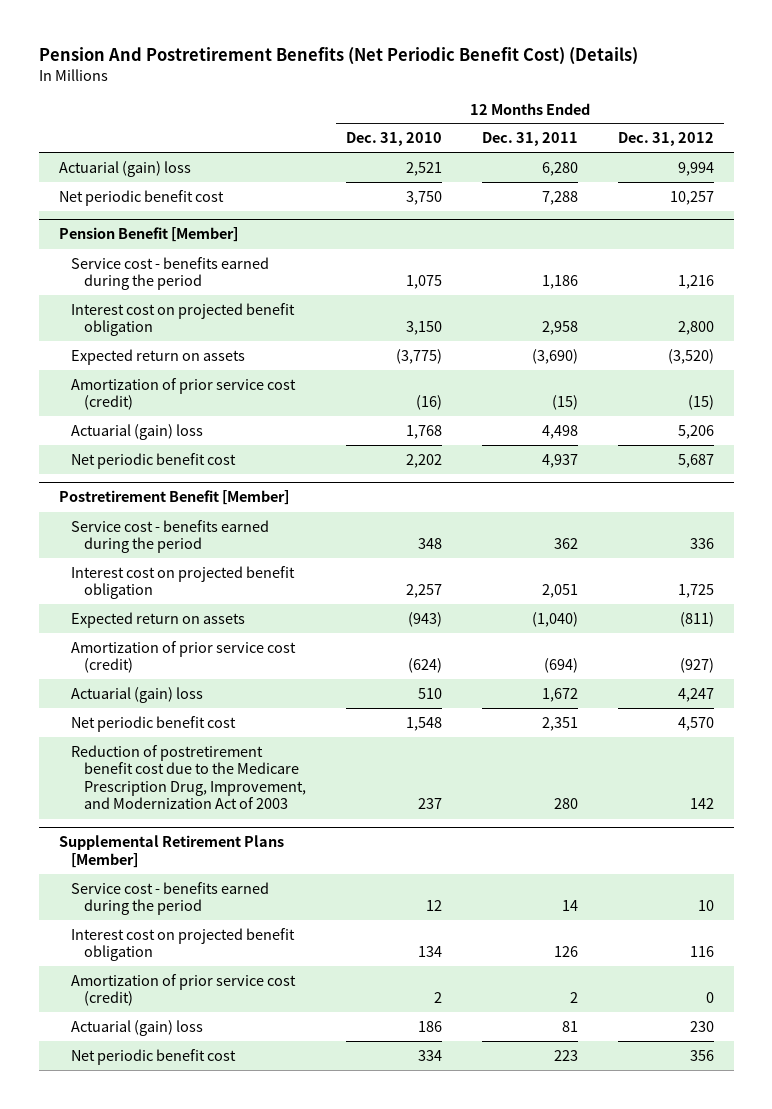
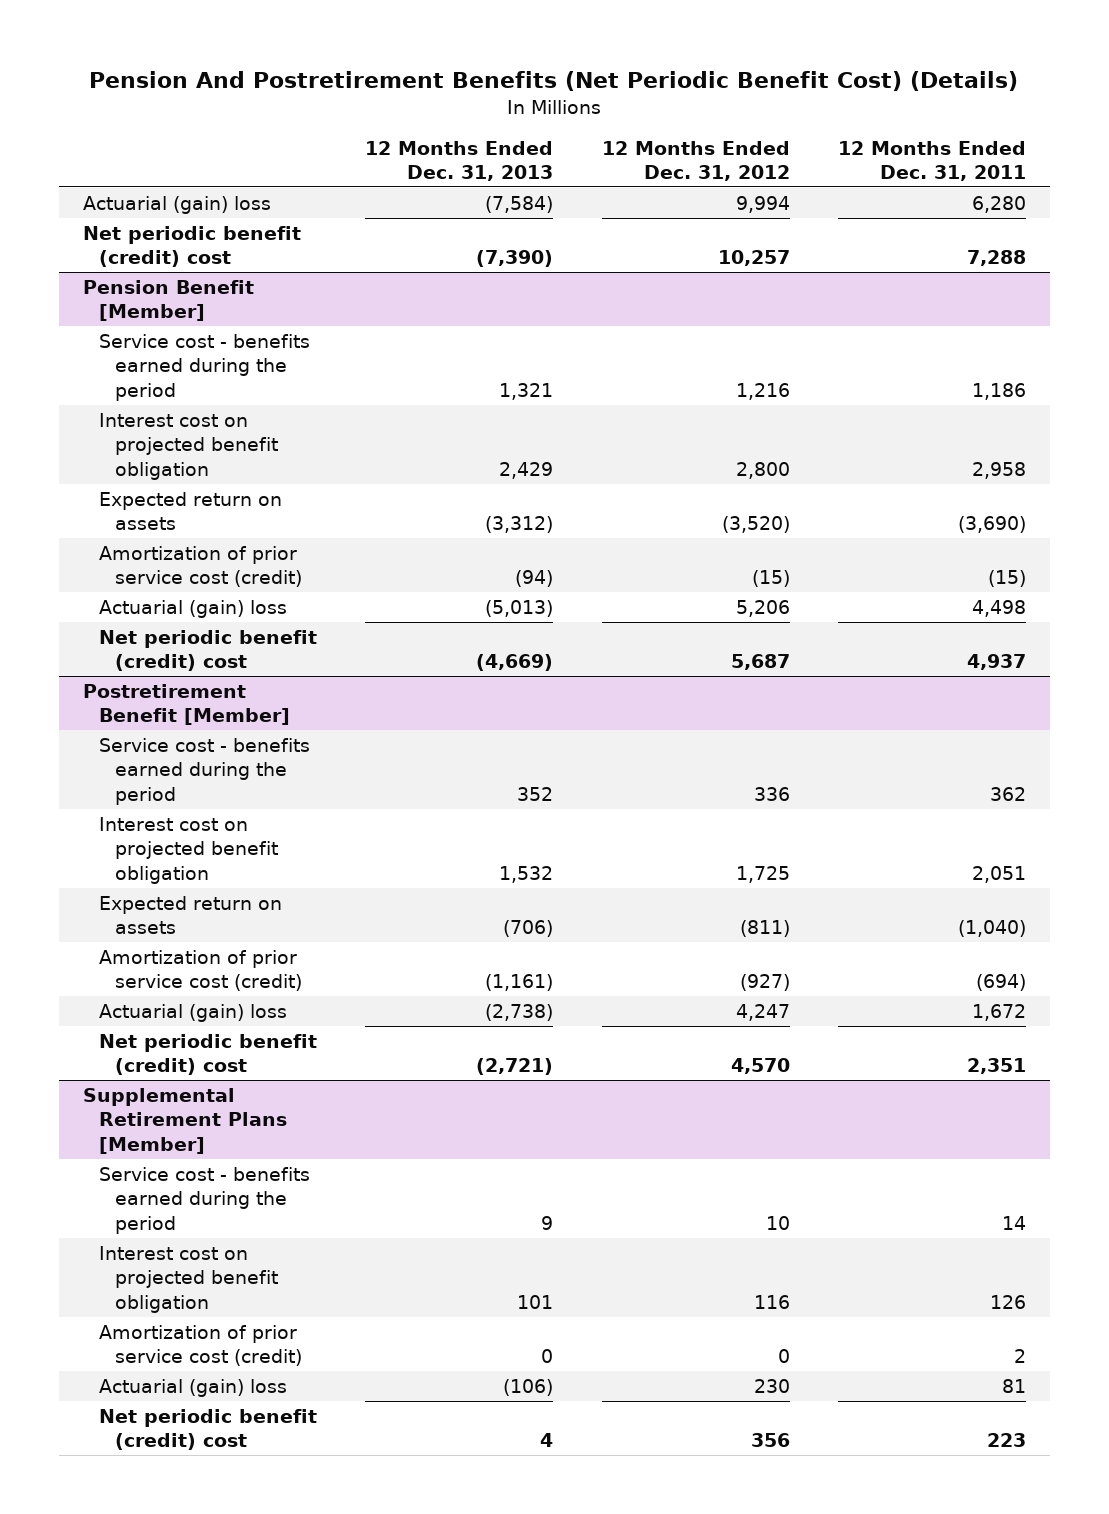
- | 12 Months Ended Dec. 31, 2010 | 12 Months Ended Dec. 31, 2011 | 12 Months Ended Dec. 31, 2012
+ | 12 Months Ended Dec. 31, 2013 | 12 Months Ended Dec. 31, 2012 | 12 Months Ended Dec. 31, 2011
- Net periodic benefit cost | 3,750 | 7,288 | 10,257
+ Net periodic benefit (credit) cost | (7,390) | 10,257 | 7,288
@ Pension Benefit [Member]
- Net periodic benefit cost | 2,202 | 4,937 | 5,687
+ Net periodic benefit (credit) cost | (4,669) | 5,687 | 4,937
@ Postretirement Benefit [Member]
- Net periodic benefit cost | 1,548 | 2,351 | 4,570
- Reduction of postretirement benefit cost due to the Medicare Prescription Drug, Improvement, and Modernization Act of 2003 | 237 | 280 | 142
+ Net periodic benefit (credit) cost | (2,721) | 4,570 | 2,351
@ Supplemental Retirement Plans [Member]
- Net periodic benefit cost | 334 | 223 | 356
+ Net periodic benefit (credit) cost | 4 | 356 | 223

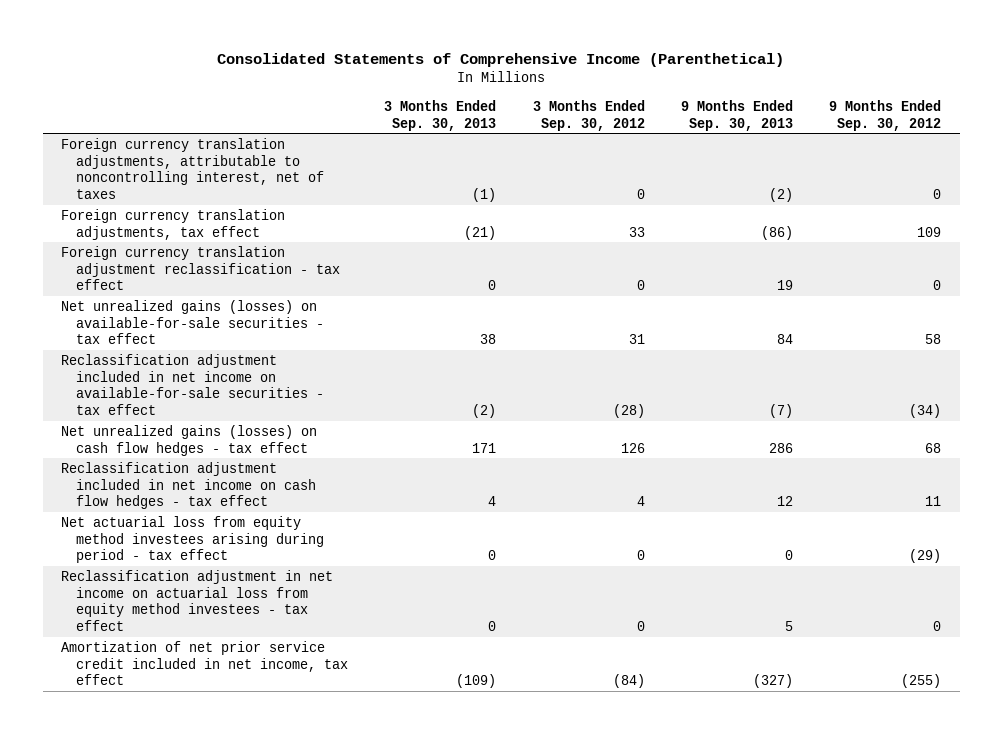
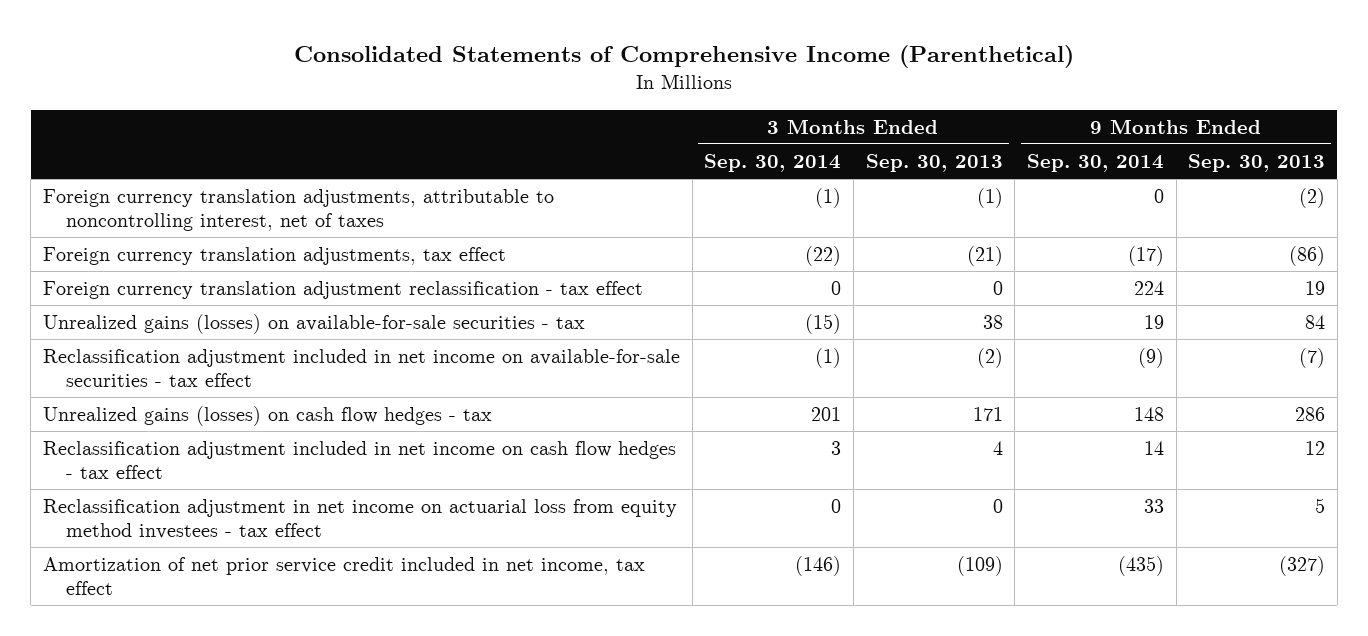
- | 3 Months Ended Sep. 30, 2013 | 3 Months Ended Sep. 30, 2012 | 9 Months Ended Sep. 30, 2013 | 9 Months Ended Sep. 30, 2012
+ | 3 Months Ended Sep. 30, 2014 | 3 Months Ended Sep. 30, 2013 | 9 Months Ended Sep. 30, 2014 | 9 Months Ended Sep. 30, 2013
- Net unrealized gains (losses) on available-for-sale securities - tax effect | 38 | 31 | 84 | 58
+ Unrealized gains (losses) on available-for-sale securities - tax | (15) | 38 | 19 | 84
- Net unrealized gains (losses) on cash flow hedges - tax effect | 171 | 126 | 286 | 68
+ Unrealized gains (losses) on cash flow hedges - tax | 201 | 171 | 148 | 286
- Net actuarial loss from equity method investees arising during period - tax effect | 0 | 0 | 0 | (29)

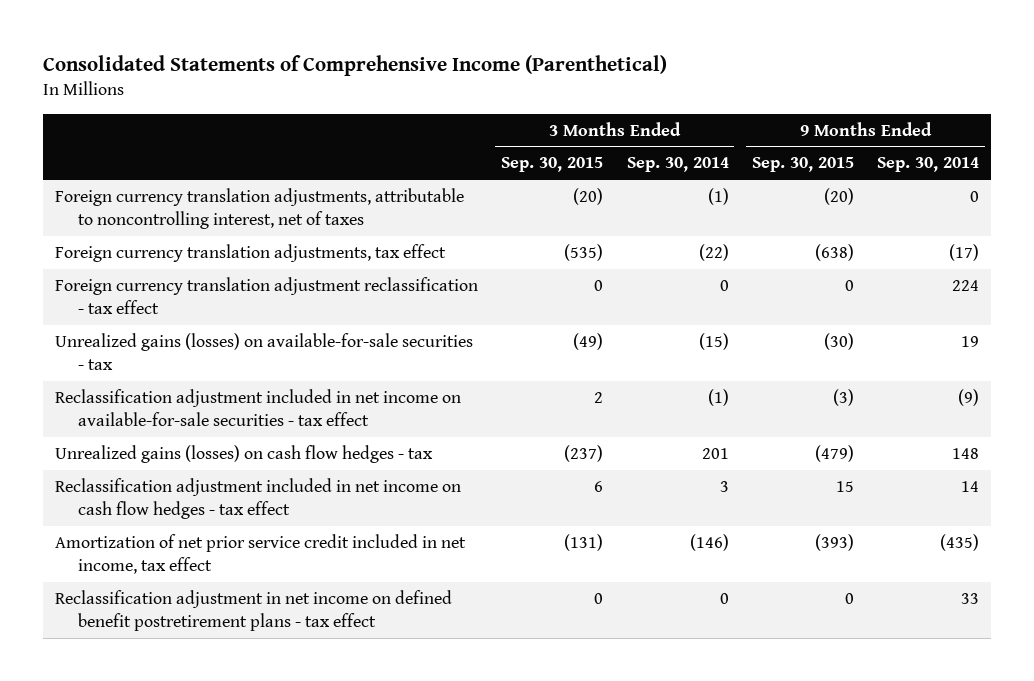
- | 3 Months Ended Sep. 30, 2014 | 3 Months Ended Sep. 30, 2013 | 9 Months Ended Sep. 30, 2014 | 9 Months Ended Sep. 30, 2013
+ | 3 Months Ended Sep. 30, 2015 | 3 Months Ended Sep. 30, 2014 | 9 Months Ended Sep. 30, 2015 | 9 Months Ended Sep. 30, 2014
- Reclassification adjustment in net income on actuarial loss from equity method investees - tax effect | 0 | 0 | 33 | 5
+ Reclassification adjustment in net income on defined benefit postretirement plans - tax effect | 0 | 0 | 0 | 33

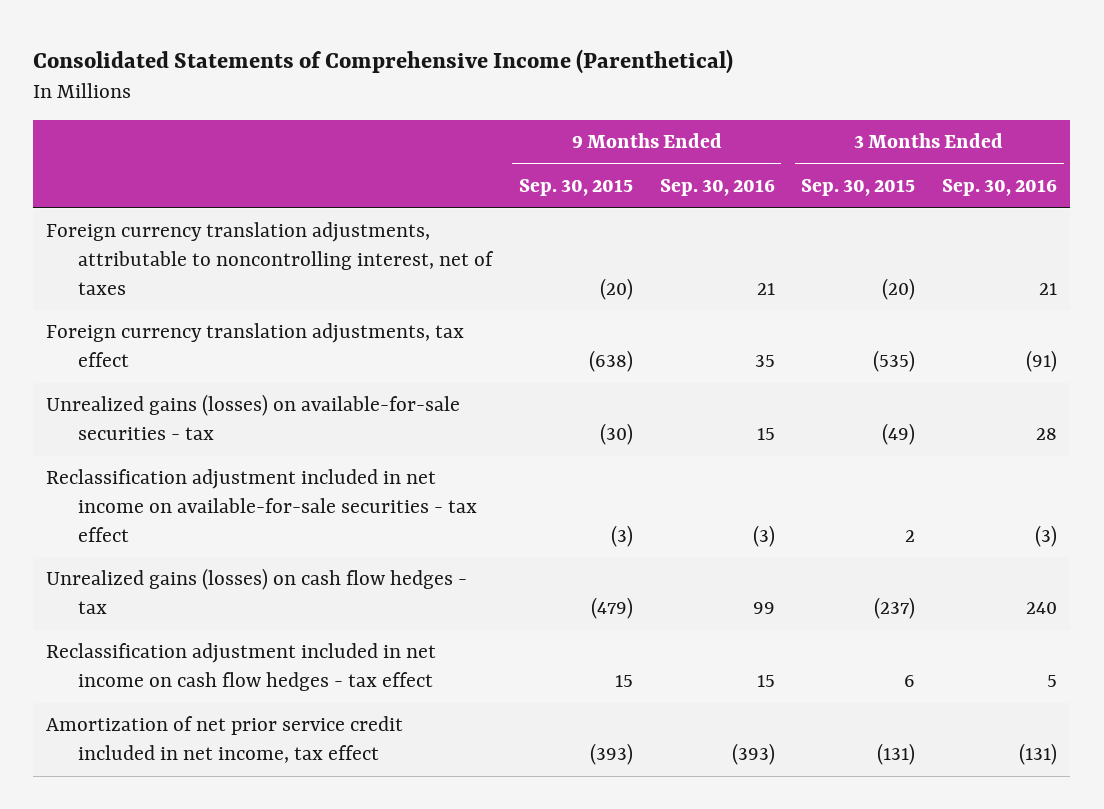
- | 3 Months Ended Sep. 30, 2015 | 3 Months Ended Sep. 30, 2014 | 9 Months Ended Sep. 30, 2015 | 9 Months Ended Sep. 30, 2014
+ | 9 Months Ended Sep. 30, 2015 | 9 Months Ended Sep. 30, 2016 | 3 Months Ended Sep. 30, 2015 | 3 Months Ended Sep. 30, 2016
- Foreign currency translation adjustment reclassification - tax effect | 0 | 0 | 0 | 224
- Reclassification adjustment in net income on defined benefit postretirement plans - tax effect | 0 | 0 | 0 | 33

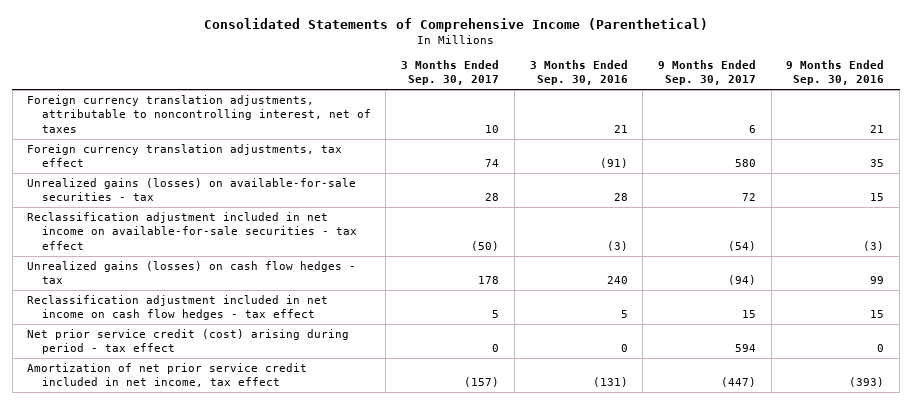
- | 9 Months Ended Sep. 30, 2015 | 9 Months Ended Sep. 30, 2016 | 3 Months Ended Sep. 30, 2015 | 3 Months Ended Sep. 30, 2016
+ | 3 Months Ended Sep. 30, 2017 | 3 Months Ended Sep. 30, 2016 | 9 Months Ended Sep. 30, 2017 | 9 Months Ended Sep. 30, 2016
+ Net prior service credit (cost) arising during period - tax effect | 0 | 0 | 594 | 0

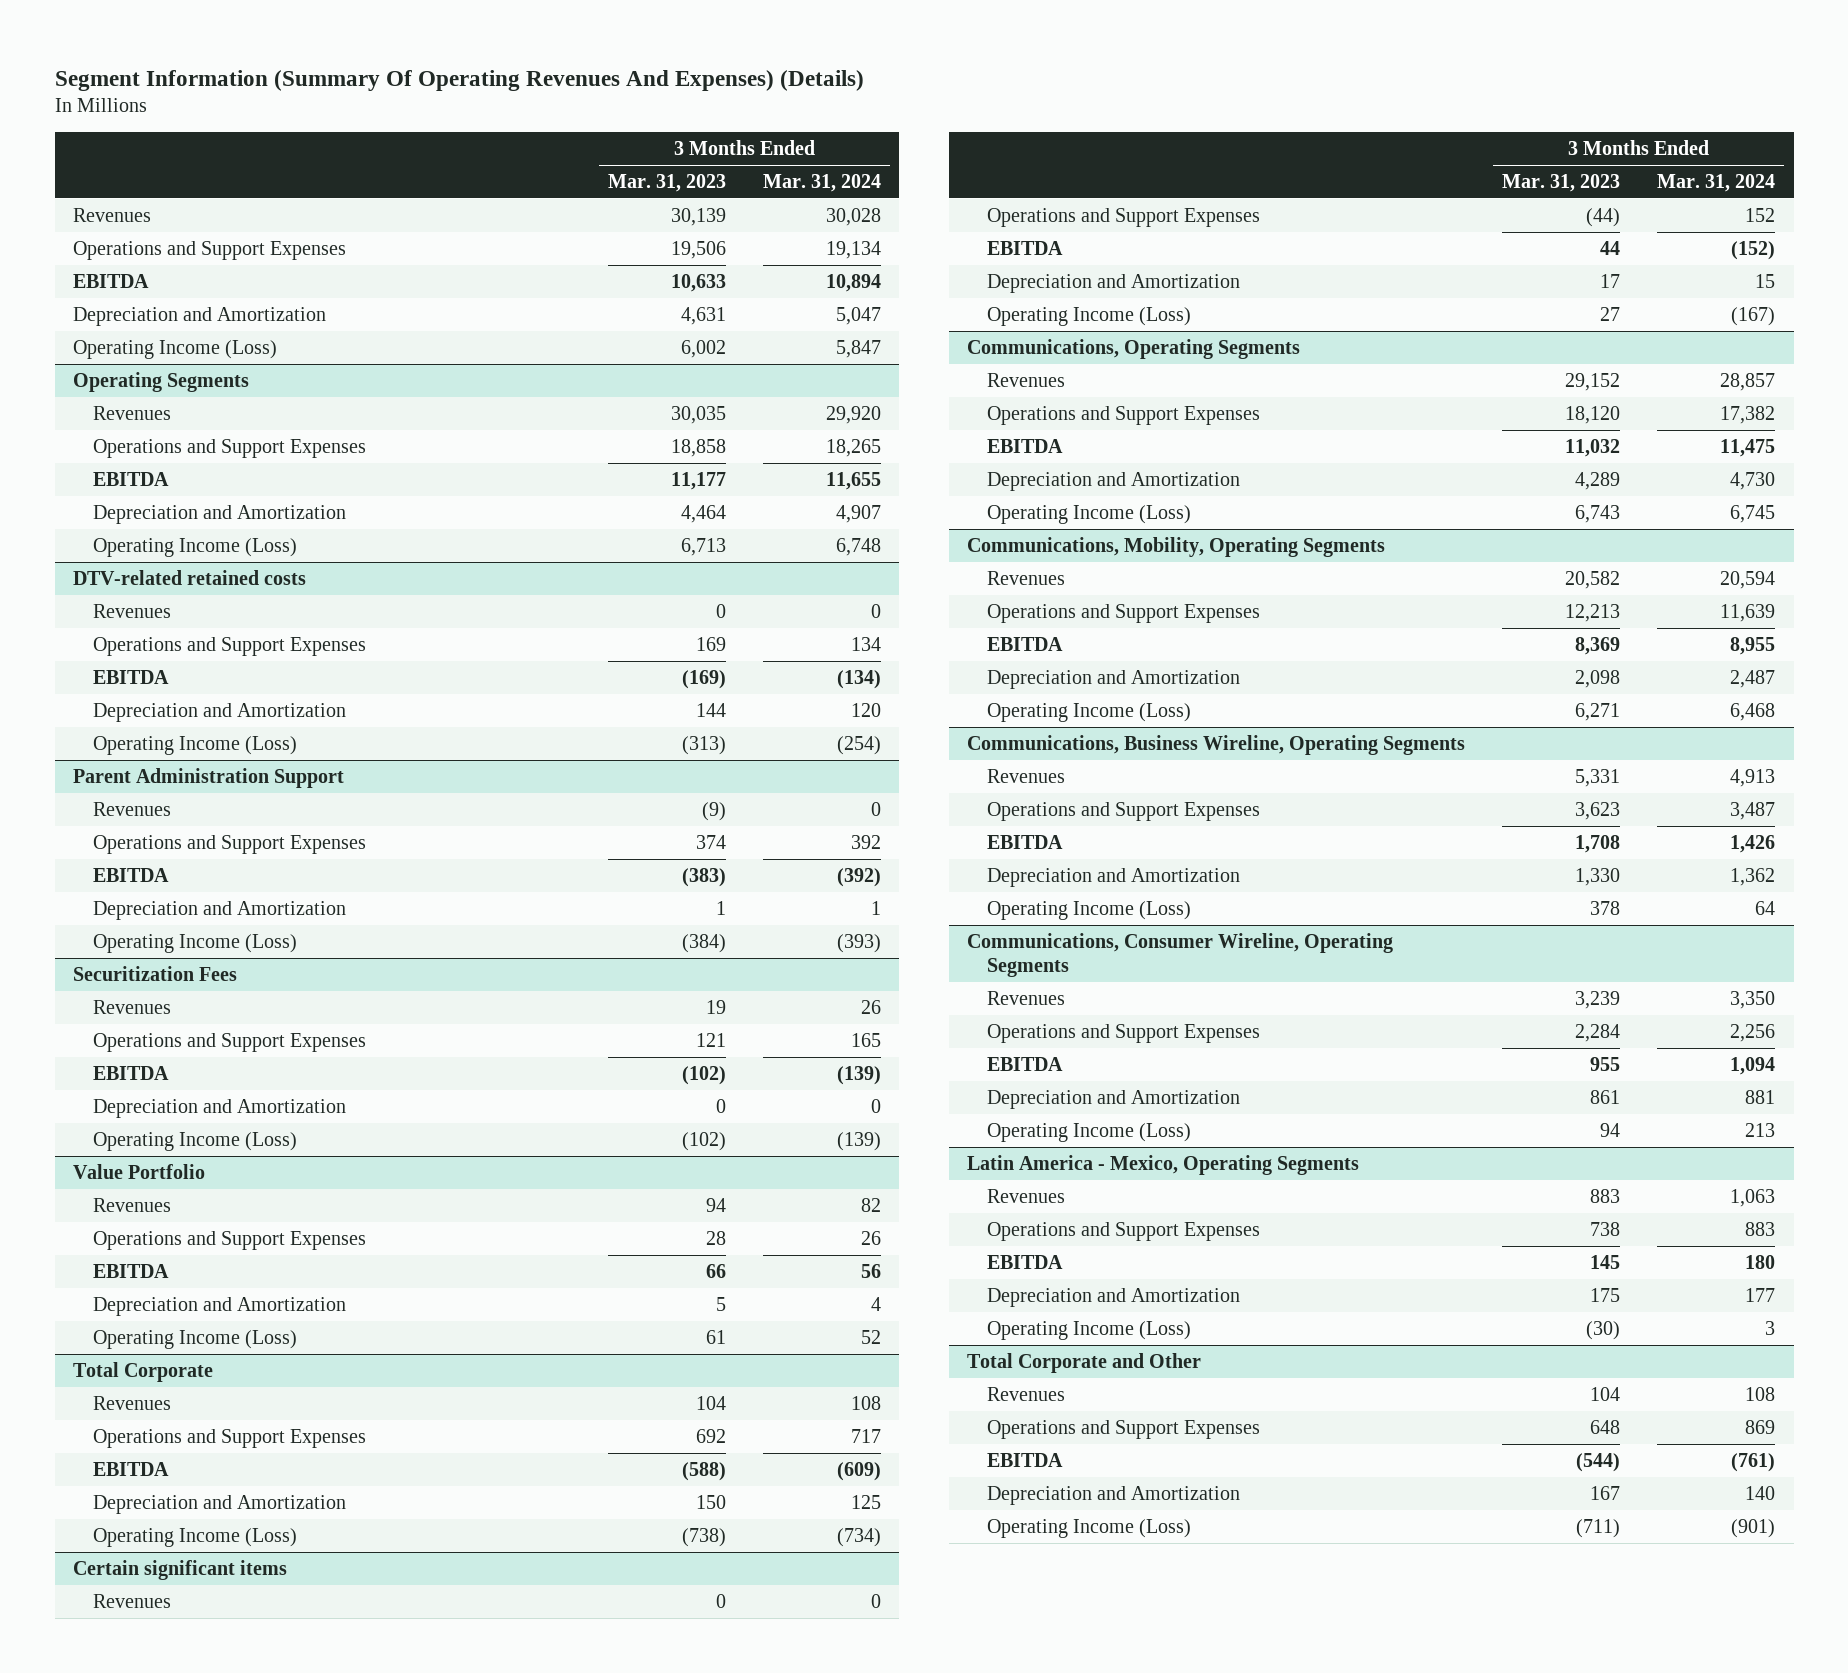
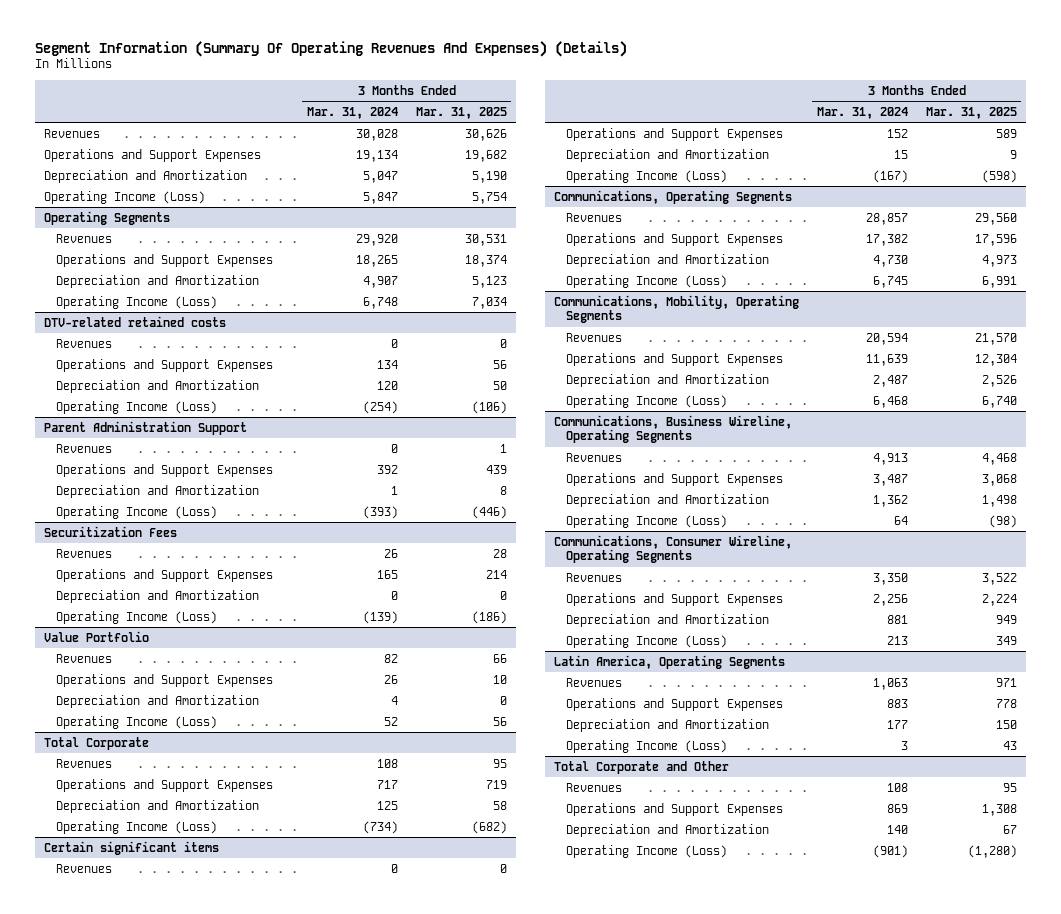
- | 3 Months Ended Mar. 31, 2023 | 3 Months Ended Mar. 31, 2024
+ | 3 Months Ended Mar. 31, 2024 | 3 Months Ended Mar. 31, 2025
- EBITDA | 10,633 | 10,894
@ Operating Segments
- EBITDA | 11,177 | 11,655
@ DTV-related retained costs
- EBITDA | (169) | (134)
@ Parent Administration Support
- EBITDA | (383) | (392)
@ Securitization Fees
- EBITDA | (102) | (139)
@ Value Portfolio
- EBITDA | 66 | 56
@ Total Corporate
- EBITDA | (588) | (609)
@ Certain significant items
- EBITDA | 44 | (152)
@ Communications, Operating Segments
- EBITDA | 11,032 | 11,475
@ Communications, Mobility, Operating Segments
- EBITDA | 8,369 | 8,955
@ Communications, Business Wireline, Operating Segments
- EBITDA | 1,708 | 1,426
@ Communications, Consumer Wireline, Operating Segments
- EBITDA | 955 | 1,094
- Latin America - Mexico, Operating Segments
+ Latin America, Operating Segments
- EBITDA | 145 | 180
@ Total Corporate and Other
- EBITDA | (544) | (761)

